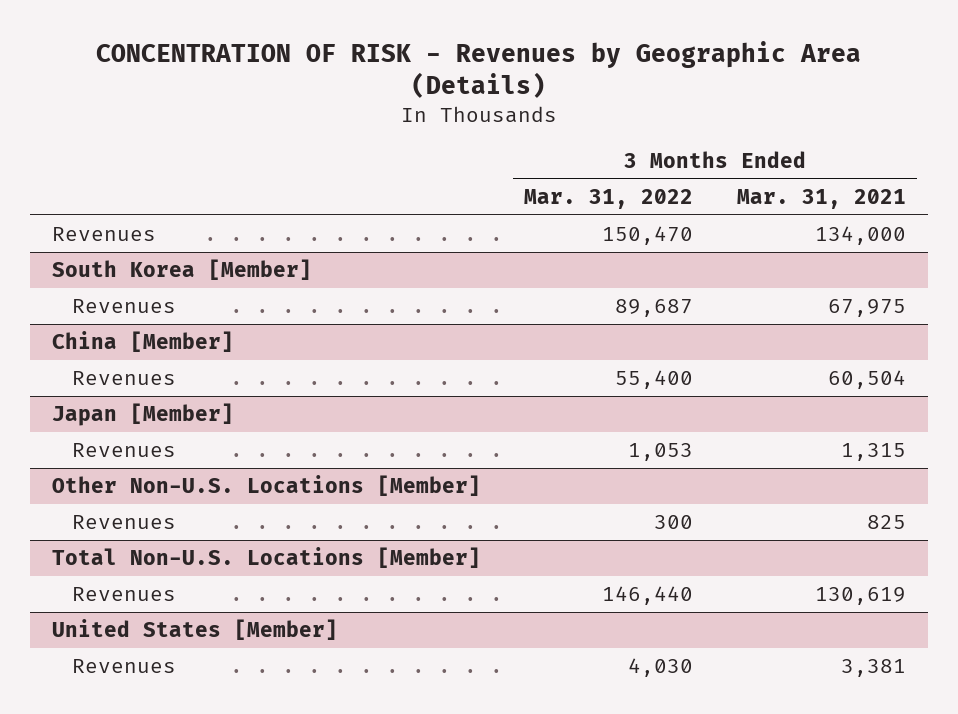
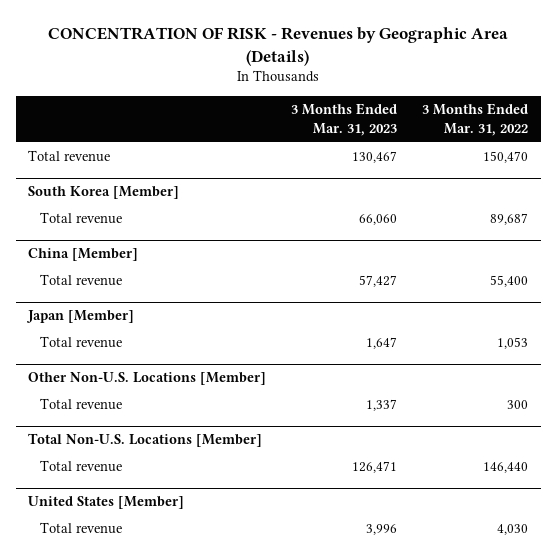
- | 3 Months Ended Mar. 31, 2022 | 3 Months Ended Mar. 31, 2021
+ | 3 Months Ended Mar. 31, 2023 | 3 Months Ended Mar. 31, 2022
- Revenues | 150,470 | 134,000
+ Total revenue | 130,467 | 150,470
@ South Korea [Member]
- Revenues | 89,687 | 67,975
+ Total revenue | 66,060 | 89,687
@ China [Member]
- Revenues | 55,400 | 60,504
+ Total revenue | 57,427 | 55,400
@ Japan [Member]
- Revenues | 1,053 | 1,315
+ Total revenue | 1,647 | 1,053
@ Other Non-U.S. Locations [Member]
- Revenues | 300 | 825
+ Total revenue | 1,337 | 300
@ Total Non-U.S. Locations [Member]
- Revenues | 146,440 | 130,619
+ Total revenue | 126,471 | 146,440
@ United States [Member]
- Revenues | 4,030 | 3,381
+ Total revenue | 3,996 | 4,030

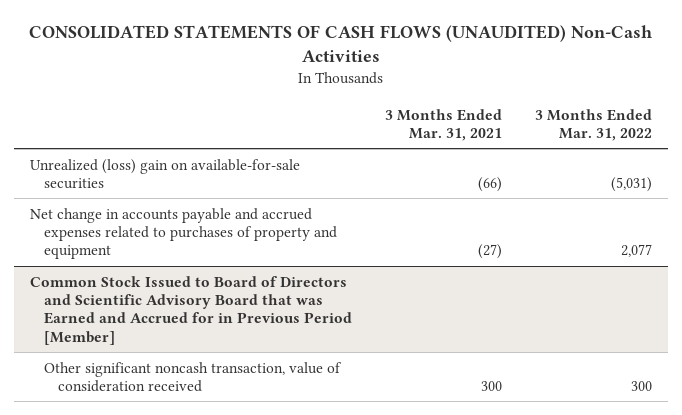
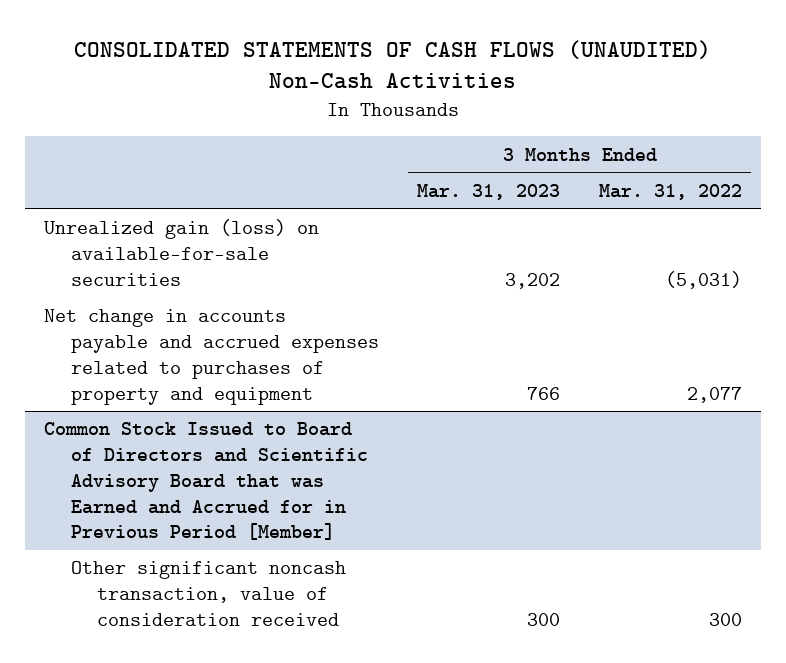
- | 3 Months Ended Mar. 31, 2021 | 3 Months Ended Mar. 31, 2022
+ | 3 Months Ended Mar. 31, 2023 | 3 Months Ended Mar. 31, 2022
- Unrealized (loss) gain on available-for-sale securities | (66) | (5,031)
+ Unrealized gain (loss) on available-for-sale securities | 3,202 | (5,031)

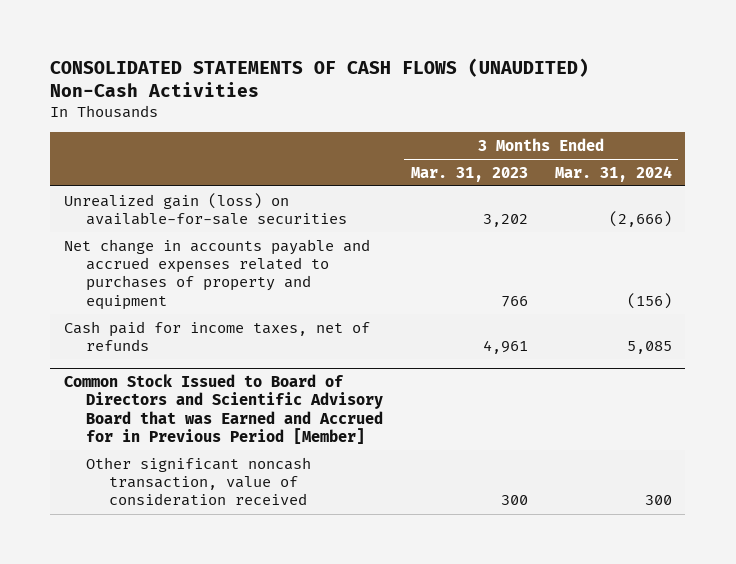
- | 3 Months Ended Mar. 31, 2023 | 3 Months Ended Mar. 31, 2022
+ | 3 Months Ended Mar. 31, 2023 | 3 Months Ended Mar. 31, 2024
+ Cash paid for income taxes, net of refunds | 4,961 | 5,085

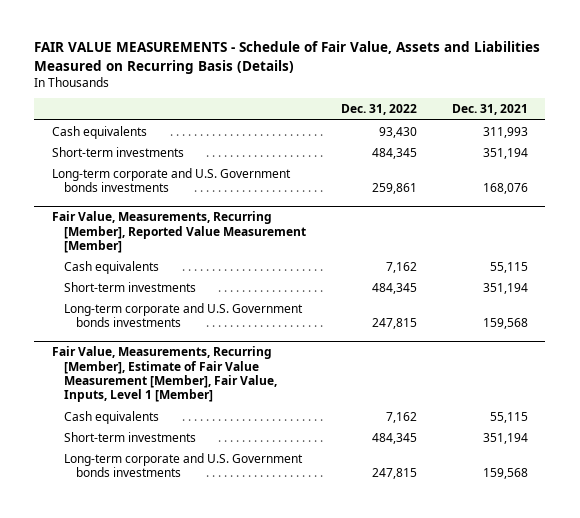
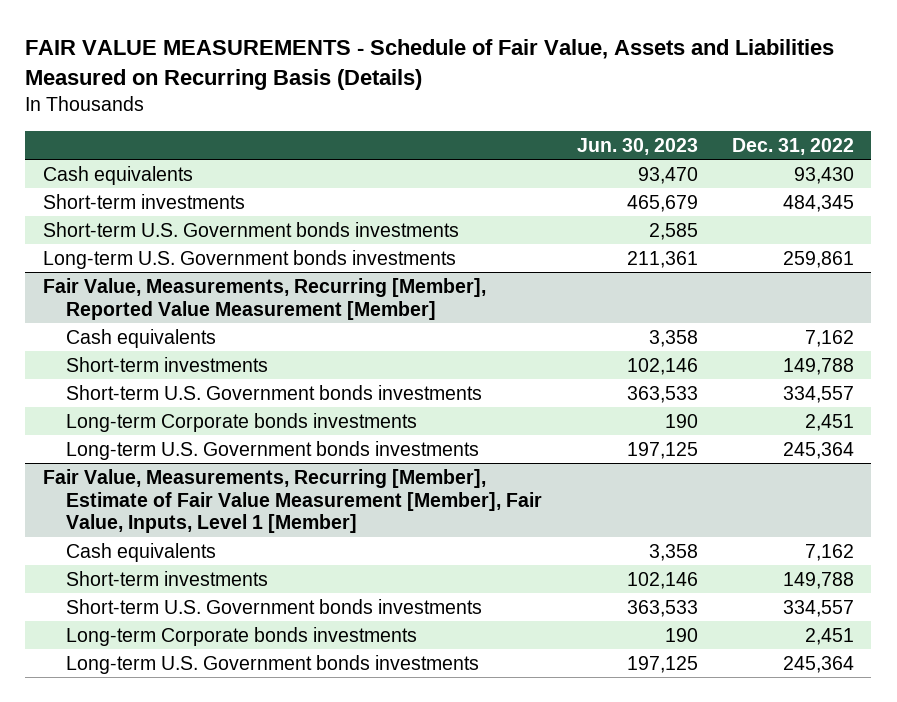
- | Dec. 31, 2022 | Dec. 31, 2021
+ | Jun. 30, 2023 | Dec. 31, 2022
- Long-term corporate and U.S. Government bonds investments | 259,861 | 168,076
+ Short-term U.S. Government bonds investments | 2,585 |
+ Long-term U.S. Government bonds investments | 211,361 | 259,861
@ Fair Value, Measurements, Recurring [Member], Reported Value Measurement [Member]
- Short-term investments | 484,345 | 351,194
- Long-term corporate and U.S. Government bonds investments | 247,815 | 159,568
+ Short-term investments | 102,146 | 149,788
+ Short-term U.S. Government bonds investments | 363,533 | 334,557
+ Long-term Corporate bonds investments | 190 | 2,451
+ Long-term U.S. Government bonds investments | 197,125 | 245,364
@ Fair Value, Measurements, Recurring [Member], Estimate of Fair Value Measurement [Member], Fair Value, Inputs, Level 1 [Member]
- Short-term investments | 484,345 | 351,194
- Long-term corporate and U.S. Government bonds investments | 247,815 | 159,568
+ Short-term investments | 102,146 | 149,788
+ Short-term U.S. Government bonds investments | 363,533 | 334,557
+ Long-term Corporate bonds investments | 190 | 2,451
+ Long-term U.S. Government bonds investments | 197,125 | 245,364

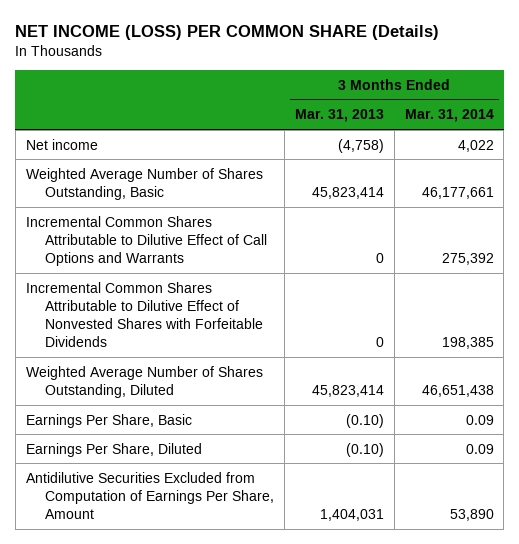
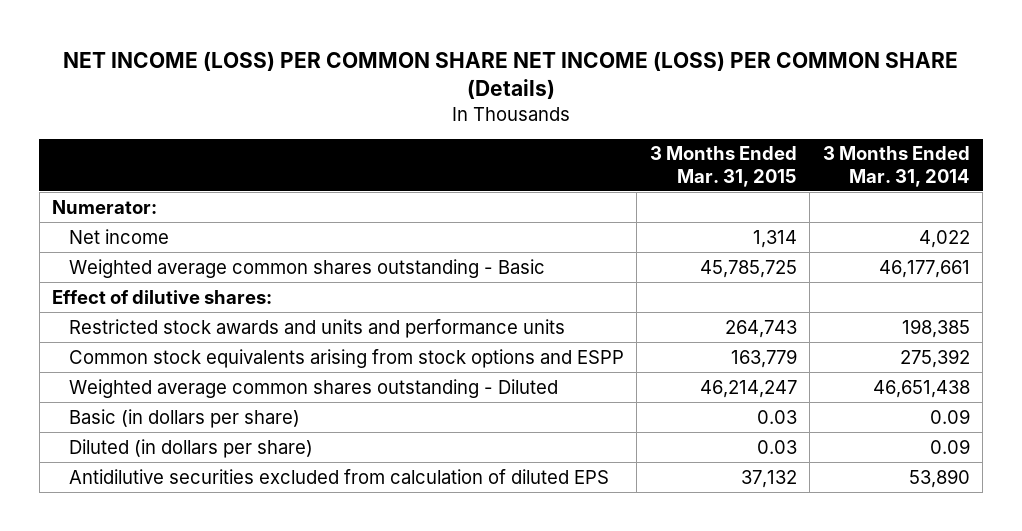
- NET INCOME (LOSS) PER COMMON SHARE (Details)
+ NET INCOME (LOSS) PER COMMON SHARE NET INCOME (LOSS) PER COMMON SHARE (Details)
- | 3 Months Ended Mar. 31, 2013 | 3 Months Ended Mar. 31, 2014
+ | 3 Months Ended Mar. 31, 2015 | 3 Months Ended Mar. 31, 2014
+ Numerator:
- Weighted Average Number of Shares Outstanding, Basic | 45,823,414 | 46,177,661
- Incremental Common Shares Attributable to Dilutive Effect of Call Options and Warrants | 0 | 275,392
- Incremental Common Shares Attributable to Dilutive Effect of Nonvested Shares with Forfeitable Dividends | 0 | 198,385
- Weighted Average Number of Shares Outstanding, Diluted | 45,823,414 | 46,651,438
- Earnings Per Share, Basic | (0.10) | 0.09
- Earnings Per Share, Diluted | (0.10) | 0.09
- Antidilutive Securities Excluded from Computation of Earnings Per Share, Amount | 1,404,031 | 53,890
+ Weighted average common shares outstanding - Basic | 45,785,725 | 46,177,661
+ Effect of dilutive shares:
+ Restricted stock awards and units and performance units | 264,743 | 198,385
+ Common stock equivalents arising from stock options and ESPP | 163,779 | 275,392
+ Weighted average common shares outstanding - Diluted | 46,214,247 | 46,651,438
+ Basic (in dollars per share) | 0.03 | 0.09
+ Diluted (in dollars per share) | 0.03 | 0.09
+ Antidilutive securities excluded from calculation of diluted EPS | 37,132 | 53,890

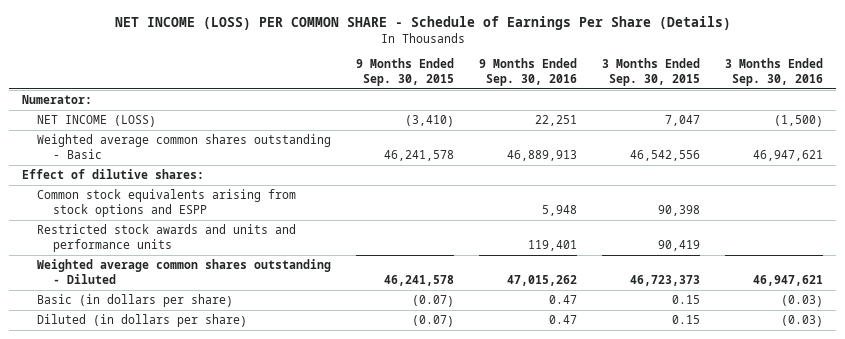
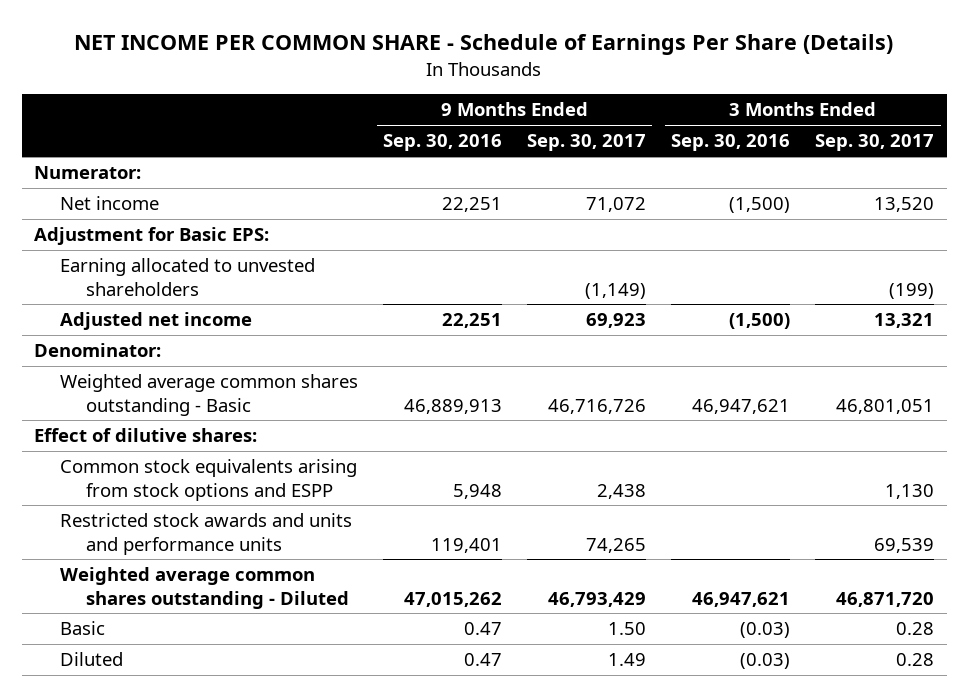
- NET INCOME (LOSS) PER COMMON SHARE - Schedule of Earnings Per Share (Details)
+ NET INCOME PER COMMON SHARE - Schedule of Earnings Per Share (Details)
- | 9 Months Ended Sep. 30, 2015 | 9 Months Ended Sep. 30, 2016 | 3 Months Ended Sep. 30, 2015 | 3 Months Ended Sep. 30, 2016
+ | 9 Months Ended Sep. 30, 2016 | 9 Months Ended Sep. 30, 2017 | 3 Months Ended Sep. 30, 2016 | 3 Months Ended Sep. 30, 2017
- NET INCOME (LOSS) | (3,410) | 22,251 | 7,047 | (1,500)
+ Net income | 22,251 | 71,072 | (1,500) | 13,520
+ Adjustment for Basic EPS:
+ Earning allocated to unvested shareholders | | (1,149) | | (199)
+ Adjusted net income | 22,251 | 69,923 | (1,500) | 13,321
+ Denominator:
- Basic (in dollars per share) | (0.07) | 0.47 | 0.15 | (0.03)
- Diluted (in dollars per share) | (0.07) | 0.47 | 0.15 | (0.03)
+ Basic | 0.47 | 1.50 | (0.03) | 0.28
+ Diluted | 0.47 | 1.49 | (0.03) | 0.28

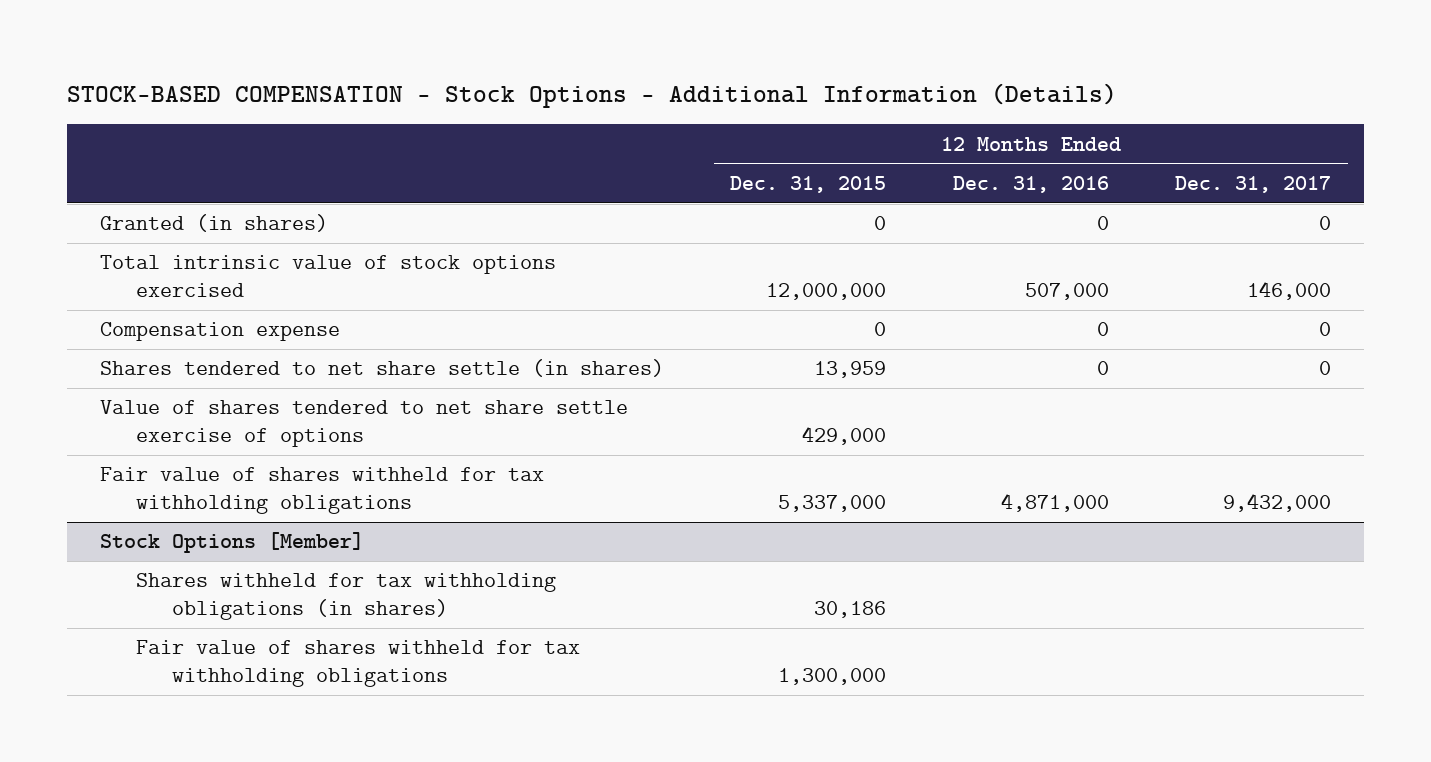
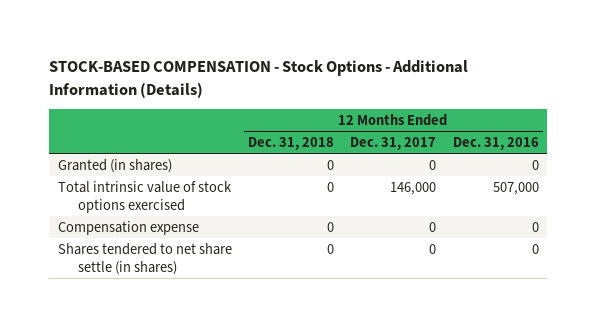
- | 12 Months Ended Dec. 31, 2015 | 12 Months Ended Dec. 31, 2016 | 12 Months Ended Dec. 31, 2017
+ | 12 Months Ended Dec. 31, 2018 | 12 Months Ended Dec. 31, 2017 | 12 Months Ended Dec. 31, 2016
- Value of shares tendered to net share settle exercise of options | 429,000 | |
- Fair value of shares withheld for tax withholding obligations | 5,337,000 | 4,871,000 | 9,432,000
- Stock Options [Member]
- Shares withheld for tax withholding obligations (in shares) | 30,186 | |
- Fair value of shares withheld for tax withholding obligations | 1,300,000 | |

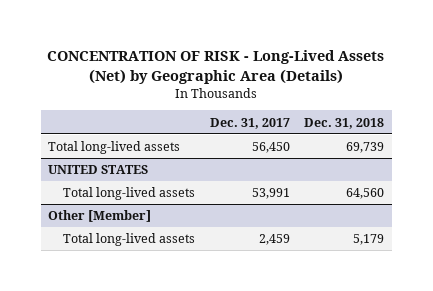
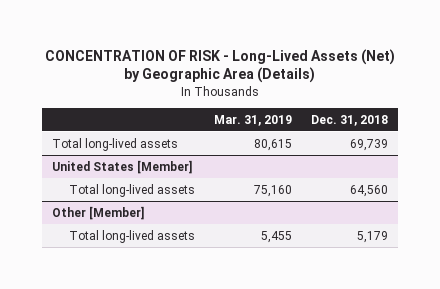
- | Dec. 31, 2017 | Dec. 31, 2018
+ | Mar. 31, 2019 | Dec. 31, 2018
- UNITED STATES
+ United States [Member]

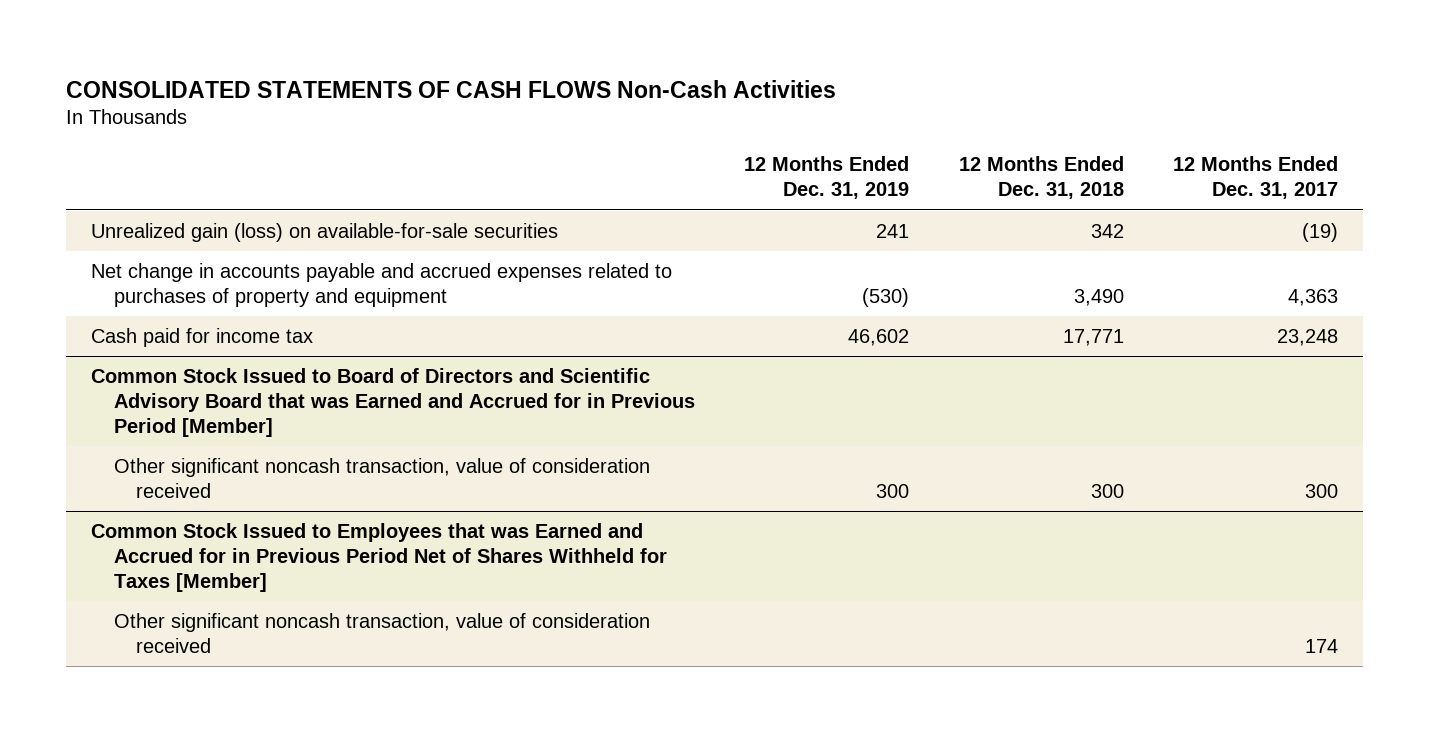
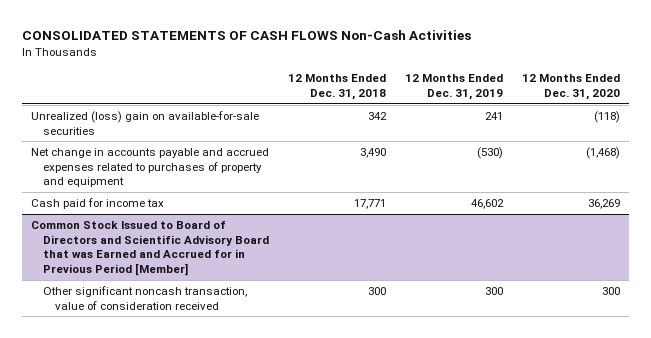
- | 12 Months Ended Dec. 31, 2019 | 12 Months Ended Dec. 31, 2018 | 12 Months Ended Dec. 31, 2017
+ | 12 Months Ended Dec. 31, 2018 | 12 Months Ended Dec. 31, 2019 | 12 Months Ended Dec. 31, 2020
- Unrealized gain (loss) on available-for-sale securities | 241 | 342 | (19)
+ Unrealized (loss) gain on available-for-sale securities | 342 | 241 | (118)
- Common Stock Issued to Employees that was Earned and Accrued for in Previous Period Net of Shares Withheld for Taxes [Member]
- Other significant noncash transaction, value of consideration received | | | 174

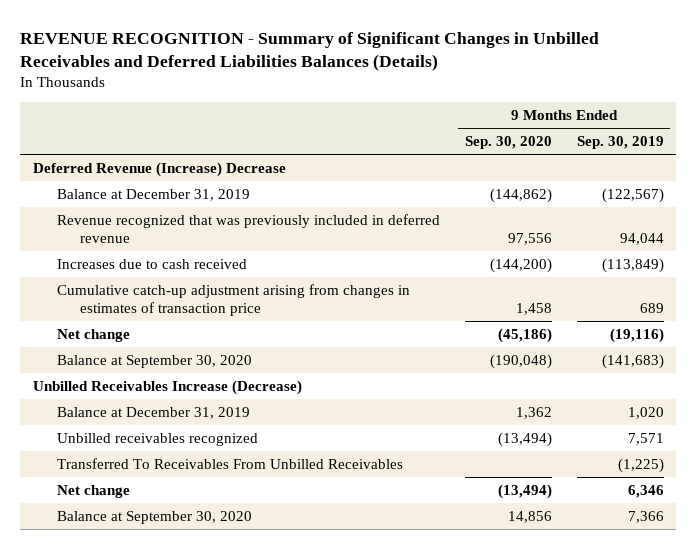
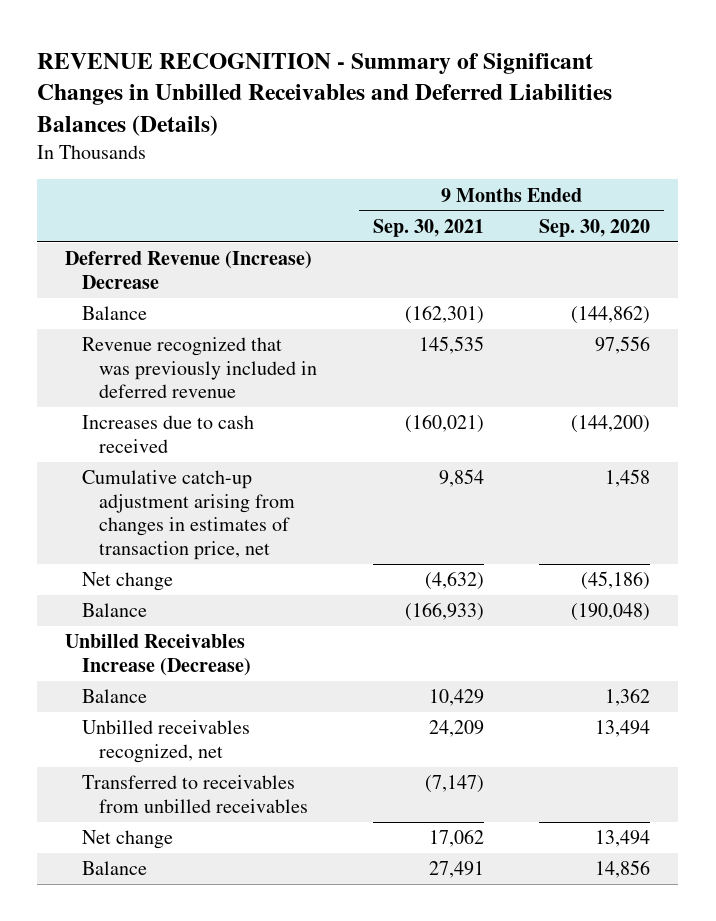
- | 9 Months Ended Sep. 30, 2020 | 9 Months Ended Sep. 30, 2019
+ | 9 Months Ended Sep. 30, 2021 | 9 Months Ended Sep. 30, 2020
- Balance at December 31, 2019 | (144,862) | (122,567)
+ Balance | (162,301) | (144,862)
- Cumulative catch-up adjustment arising from changes in estimates of transaction price | 1,458 | 689
+ Cumulative catch-up adjustment arising from changes in estimates of transaction price, net | 9,854 | 1,458
- Balance at September 30, 2020 | (190,048) | (141,683)
+ Balance | (166,933) | (190,048)
- Balance at December 31, 2019 | 1,362 | 1,020
- Unbilled receivables recognized | (13,494) | 7,571
- Transferred To Receivables From Unbilled Receivables | | (1,225)
- Net change | (13,494) | 6,346
- Balance at September 30, 2020 | 14,856 | 7,366
+ Balance | 10,429 | 1,362
+ Unbilled receivables recognized, net | 24,209 | 13,494
+ Transferred to receivables from unbilled receivables | (7,147) |
+ Net change | 17,062 | 13,494
+ Balance | 27,491 | 14,856

